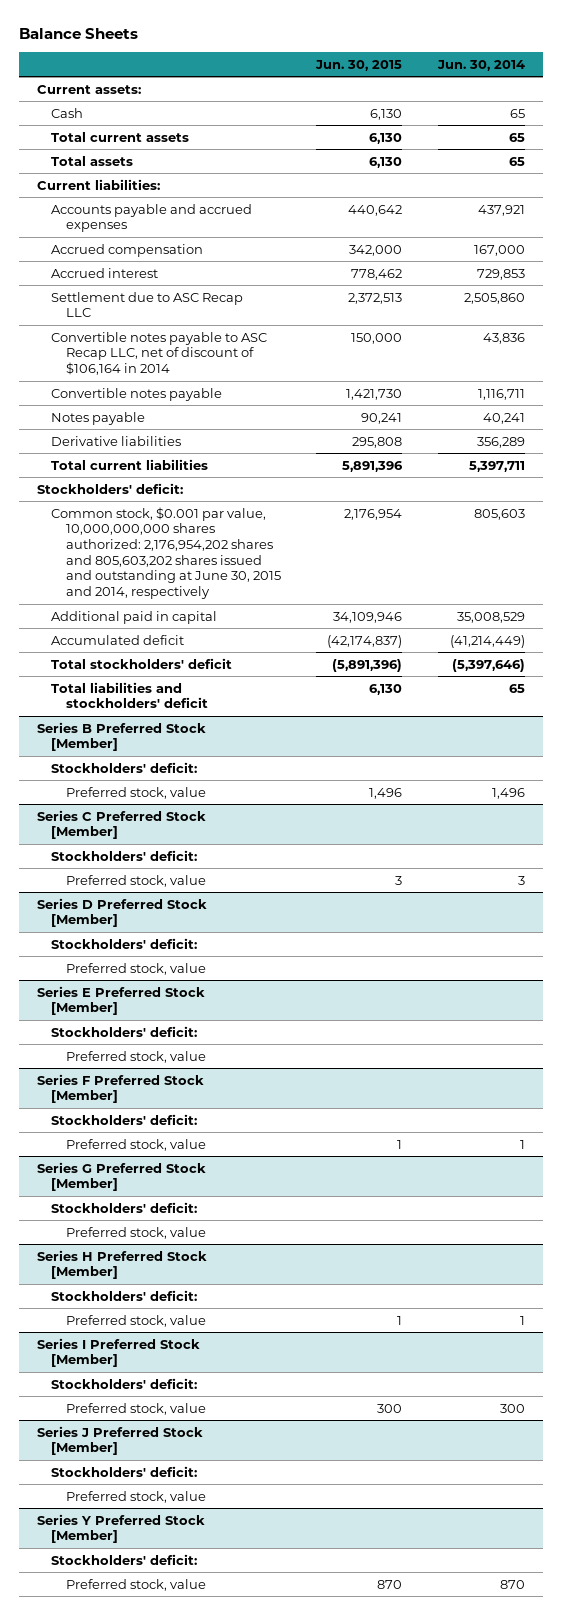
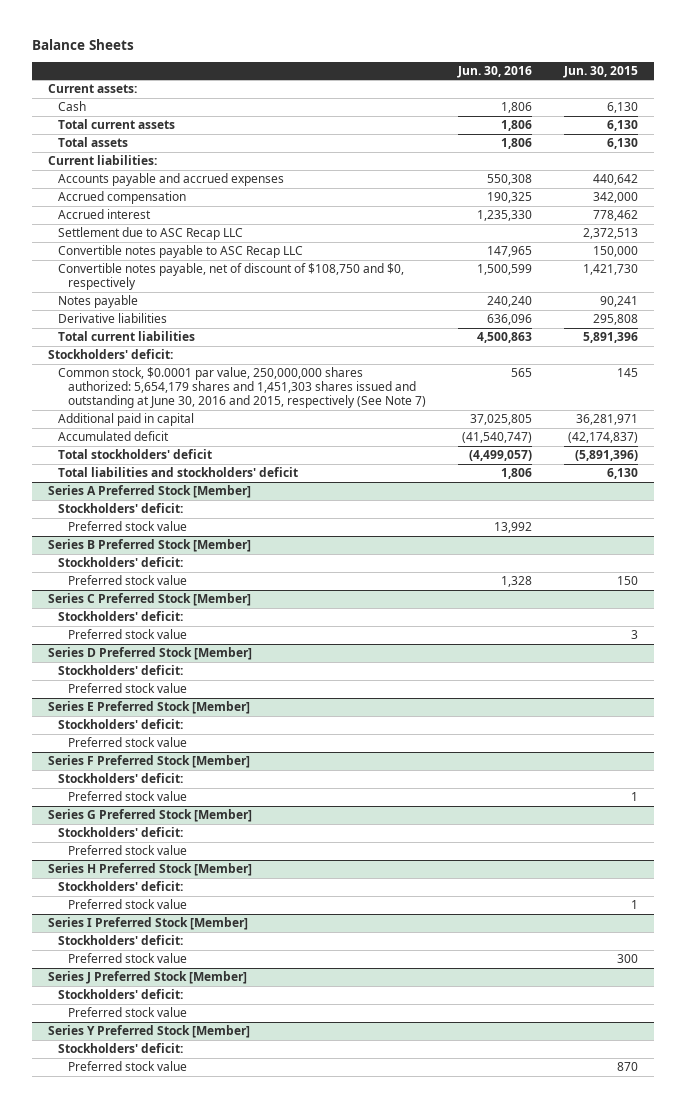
- | Jun. 30, 2015 | Jun. 30, 2014
+ | Jun. 30, 2016 | Jun. 30, 2015
- Convertible notes payable to ASC Recap LLC, net of discount of $106,164 in 2014 | 150,000 | 43,836
- Convertible notes payable | 1,421,730 | 1,116,711
+ Convertible notes payable to ASC Recap LLC | 147,965 | 150,000
+ Convertible notes payable, net of discount of $108,750 and $0, respectively | 1,500,599 | 1,421,730
- Common stock, $0.001 par value, 10,000,000,000 shares authorized: 2,176,954,202 shares and 805,603,202 shares issued and outstanding at June 30, 2015 and 2014, respectively | 2,176,954 | 805,603
- Additional paid in capital | 34,109,946 | 35,008,529
+ Common stock, $0.0001 par value, 250,000,000 shares authorized: 5,654,179 shares and 1,451,303 shares issued and outstanding at June 30, 2016 and 2015, respectively (See Note 7) | 565 | 145
+ Additional paid in capital | 37,025,805 | 36,281,971
+ Series A Preferred Stock [Member]
+ Stockholders' deficit:
+ Preferred stock value | 13,992 |
@ Series B Preferred Stock [Member]
- Preferred stock, value | 1,496 | 1,496
+ Preferred stock value | 1,328 | 150
@ Series C Preferred Stock [Member]
- Preferred stock, value | 3 | 3
+ Preferred stock value | | 3
@ Series D Preferred Stock [Member]
- Preferred stock, value
+ Preferred stock value
@ Series E Preferred Stock [Member]
- Preferred stock, value
+ Preferred stock value
@ Series F Preferred Stock [Member]
- Preferred stock, value | 1 | 1
+ Preferred stock value | | 1
@ Series G Preferred Stock [Member]
- Preferred stock, value
+ Preferred stock value
@ Series H Preferred Stock [Member]
- Preferred stock, value | 1 | 1
+ Preferred stock value | | 1
@ Series I Preferred Stock [Member]
- Preferred stock, value | 300 | 300
+ Preferred stock value | | 300
@ Series J Preferred Stock [Member]
- Preferred stock, value
+ Preferred stock value
@ Series Y Preferred Stock [Member]
- Preferred stock, value | 870 | 870
+ Preferred stock value | | 870

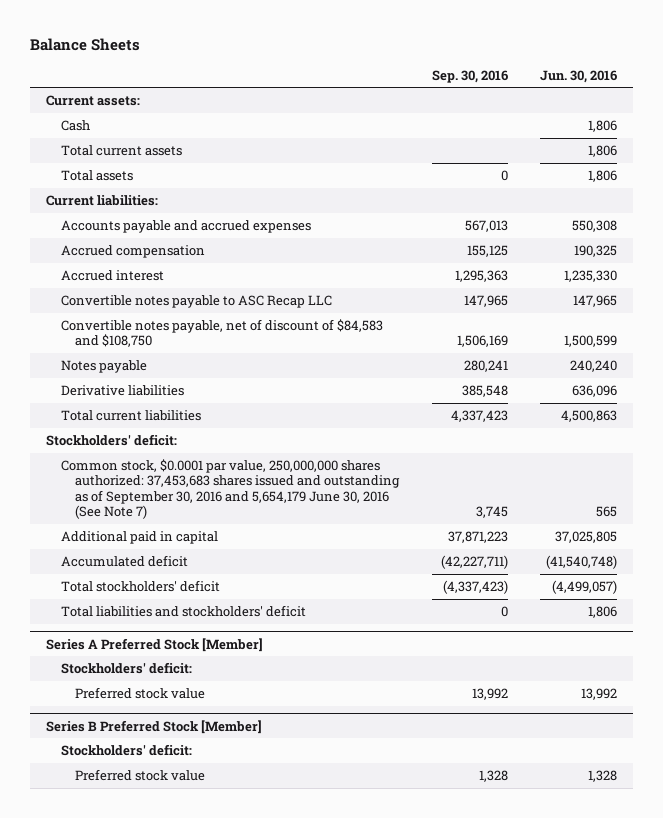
- | Jun. 30, 2016 | Jun. 30, 2015
+ | Sep. 30, 2016 | Jun. 30, 2016
- Settlement due to ASC Recap LLC | | 2,372,513
- Convertible notes payable, net of discount of $108,750 and $0, respectively | 1,500,599 | 1,421,730
+ Convertible notes payable, net of discount of $84,583 and $108,750 | 1,506,169 | 1,500,599
- Common stock, $0.0001 par value, 250,000,000 shares authorized: 5,654,179 shares and 1,451,303 shares issued and outstanding at June 30, 2016 and 2015, respectively (See Note 7) | 565 | 145
+ Common stock, $0.0001 par value, 250,000,000 shares authorized: 37,453,683 shares issued and outstanding as of September 30, 2016 and 5,654,179 June 30, 2016 (See Note 7) | 3,745 | 565
- Accumulated deficit | (41,540,747) | (42,174,837)
+ Accumulated deficit | (42,227,711) | (41,540,748)
- Series C Preferred Stock [Member]
- Stockholders' deficit:
- Preferred stock value | | 3
- Series D Preferred Stock [Member]
- Stockholders' deficit:
- Preferred stock value
- Series E Preferred Stock [Member]
- Stockholders' deficit:
- Preferred stock value
- Series F Preferred Stock [Member]
- Stockholders' deficit:
- Preferred stock value | | 1
- Series G Preferred Stock [Member]
- Stockholders' deficit:
- Preferred stock value
- Series H Preferred Stock [Member]
- Stockholders' deficit:
- Preferred stock value | | 1
- Series I Preferred Stock [Member]
- Stockholders' deficit:
- Preferred stock value | | 300
- Series J Preferred Stock [Member]
- Stockholders' deficit:
- Preferred stock value
- Series Y Preferred Stock [Member]
- Stockholders' deficit:
- Preferred stock value | | 870

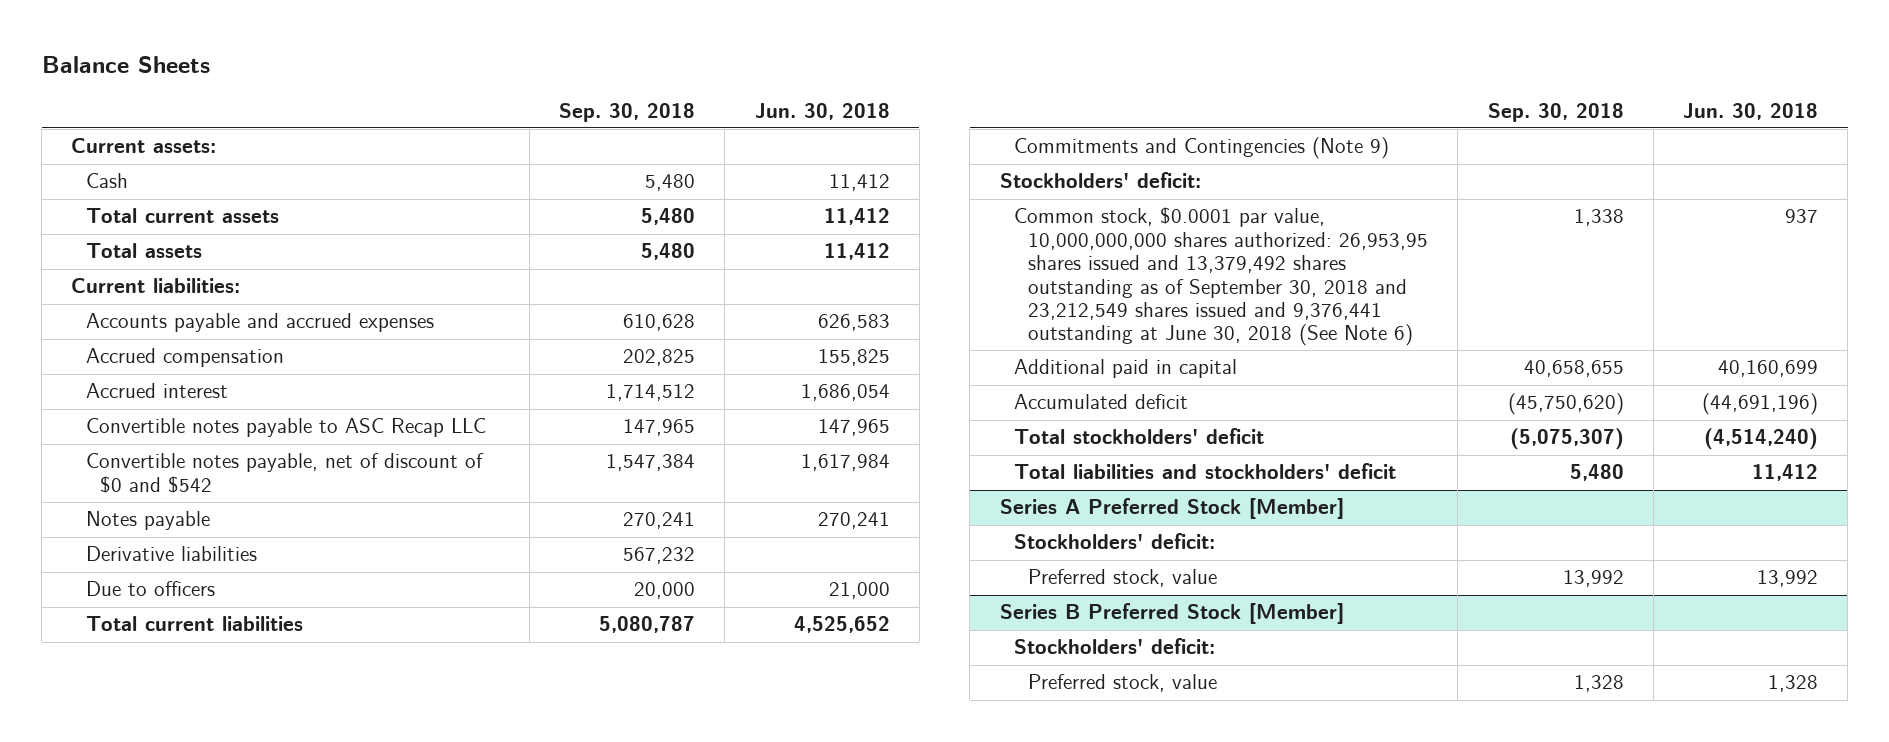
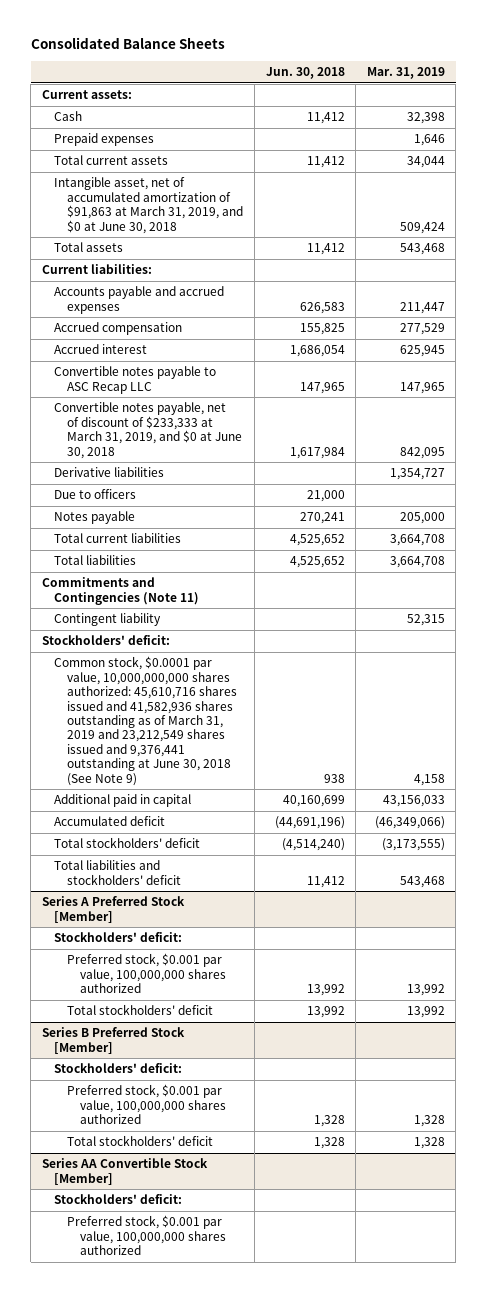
- Balance Sheets
+ Consolidated Balance Sheets
- | Sep. 30, 2018 | Jun. 30, 2018
+ | Jun. 30, 2018 | Mar. 31, 2019
+ Prepaid expenses | | 1,646
+ Intangible asset, net of accumulated amortization of $91,863 at March 31, 2019, and $0 at June 30, 2018 | | 509,424
- Convertible notes payable, net of discount of $0 and $542 | 1,547,384 | 1,617,984
+ Convertible notes payable, net of discount of $233,333 at March 31, 2019, and $0 at June 30, 2018 | 1,617,984 | 842,095
moved down: Notes payable | 270,241 | 205,000
- Commitments and Contingencies (Note 9)
+ Total liabilities | 4,525,652 | 3,664,708
+ Commitments and Contingencies (Note 11)
+ Contingent liability | | 52,315
- Common stock, $0.0001 par value, 10,000,000,000 shares authorized: 26,953,95 shares issued and 13,379,492 shares outstanding as of September 30, 2018 and 23,212,549 shares issued and 9,376,441 outstanding at June 30, 2018 (See Note 6) | 1,338 | 937
+ Common stock, $0.0001 par value, 10,000,000,000 shares authorized: 45,610,716 shares issued and 41,582,936 shares outstanding as of March 31, 2019 and 23,212,549 shares issued and 9,376,441 outstanding at June 30, 2018 (See Note 9) | 938 | 4,158
@ Series A Preferred Stock [Member]
- Preferred stock, value | 13,992 | 13,992
+ Preferred stock, $0.001 par value, 100,000,000 shares authorized | 13,992 | 13,992
+ Total stockholders' deficit | 13,992 | 13,992
@ Series B Preferred Stock [Member]
- Preferred stock, value | 1,328 | 1,328
+ Preferred stock, $0.001 par value, 100,000,000 shares authorized | 1,328 | 1,328
+ Total stockholders' deficit | 1,328 | 1,328
+ Series AA Convertible Stock [Member]
+ Stockholders' deficit:
+ Preferred stock, $0.001 par value, 100,000,000 shares authorized

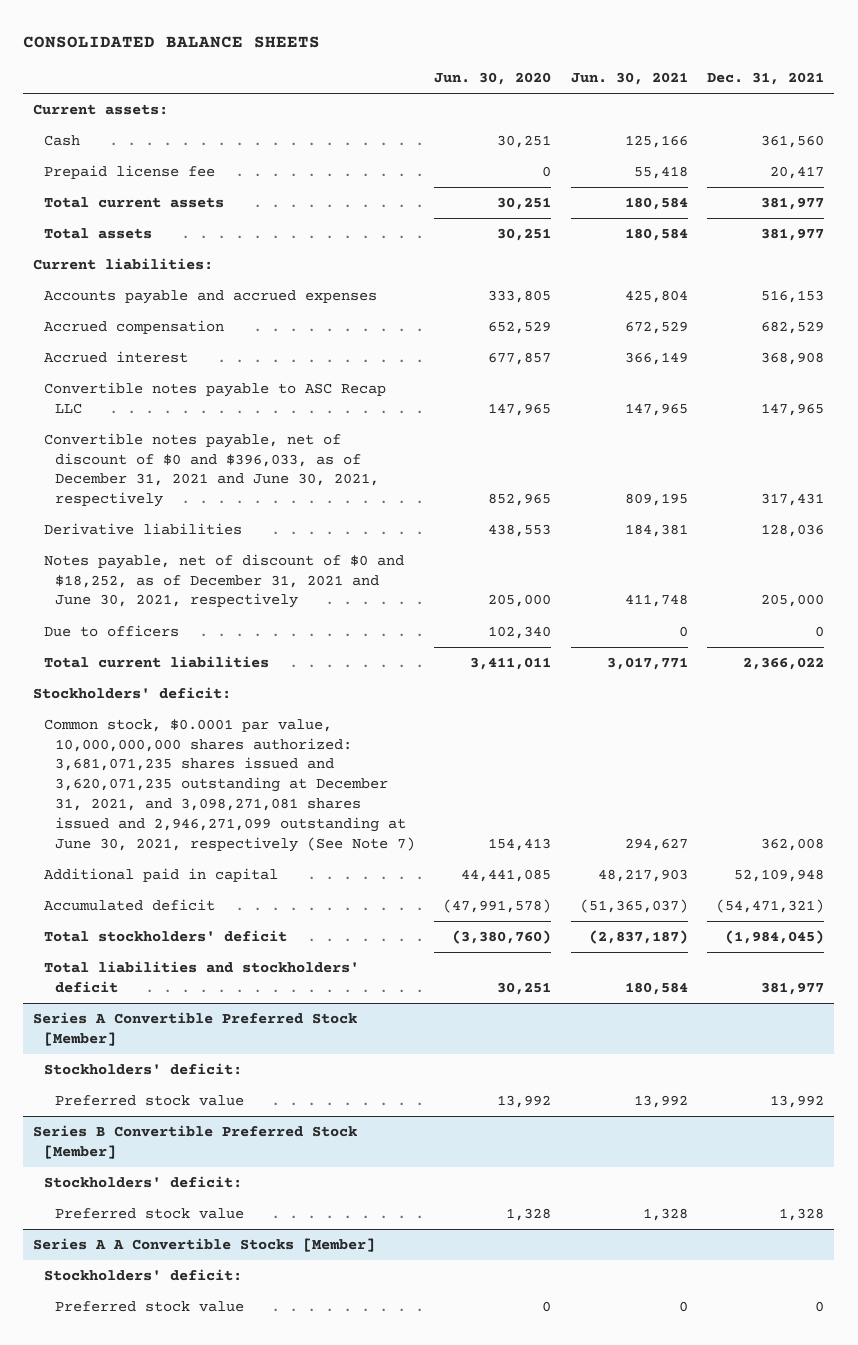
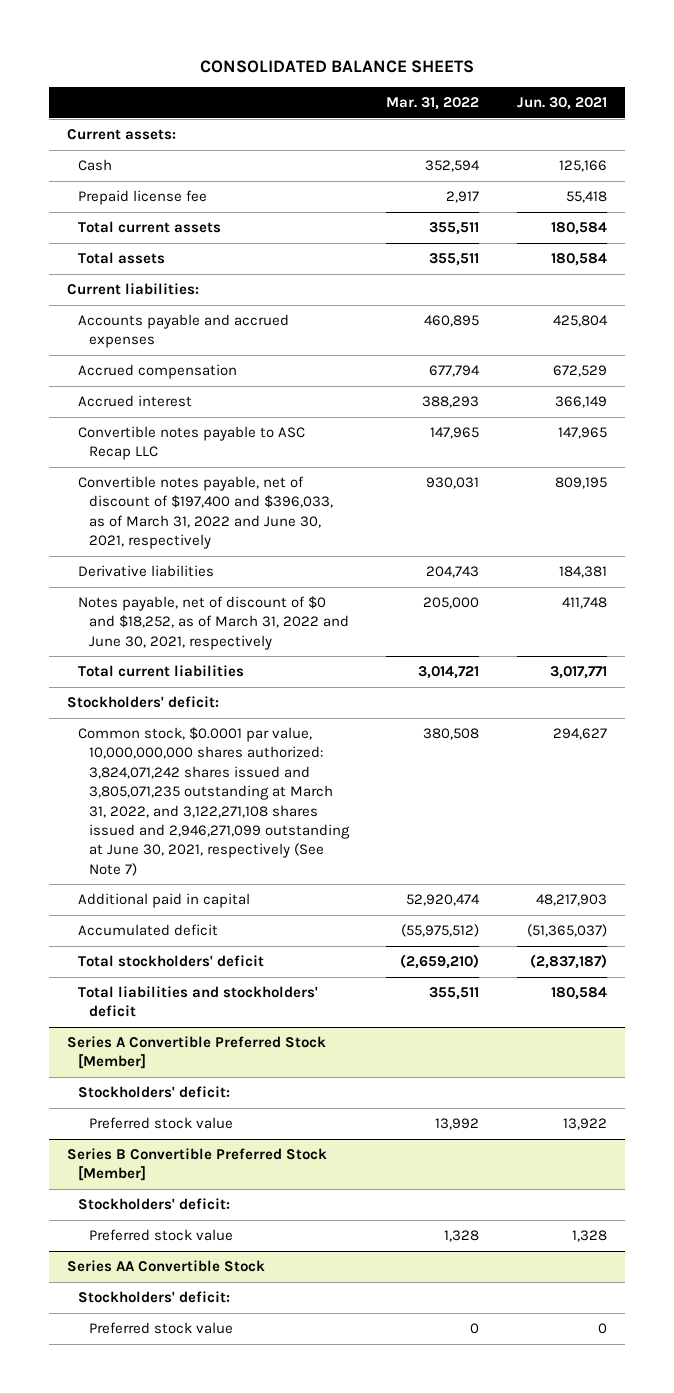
- | Jun. 30, 2020 | Jun. 30, 2021 | Dec. 31, 2021
+ | Mar. 31, 2022 | Jun. 30, 2021
- Convertible notes payable, net of discount of $0 and $396,033, as of December 31, 2021 and June 30, 2021, respectively | 852,965 | 809,195 | 317,431
+ Convertible notes payable, net of discount of $197,400 and $396,033, as of March 31, 2022 and June 30, 2021, respectively | 930,031 | 809,195
- Notes payable, net of discount of $0 and $18,252, as of December 31, 2021 and June 30, 2021, respectively | 205,000 | 411,748 | 205,000
- Due to officers | 102,340 | 0 | 0
+ Notes payable, net of discount of $0 and $18,252, as of March 31, 2022 and June 30, 2021, respectively | 205,000 | 411,748
- Common stock, $0.0001 par value, 10,000,000,000 shares authorized: 3,681,071,235 shares issued and 3,620,071,235 outstanding at December 31, 2021, and 3,098,271,081 shares issued and 2,946,271,099 outstanding at June 30, 2021, respectively (See Note 7) | 154,413 | 294,627 | 362,008
+ Common stock, $0.0001 par value, 10,000,000,000 shares authorized: 3,824,071,242 shares issued and 3,805,071,235 outstanding at March 31, 2022, and 3,122,271,108 shares issued and 2,946,271,099 outstanding at June 30, 2021, respectively (See Note 7) | 380,508 | 294,627
@ Series A Convertible Preferred Stock [Member]
- Preferred stock value | 13,992 | 13,992 | 13,992
+ Preferred stock value | 13,992 | 13,922
- Series A A Convertible Stocks [Member]
+ Series AA Convertible Stock

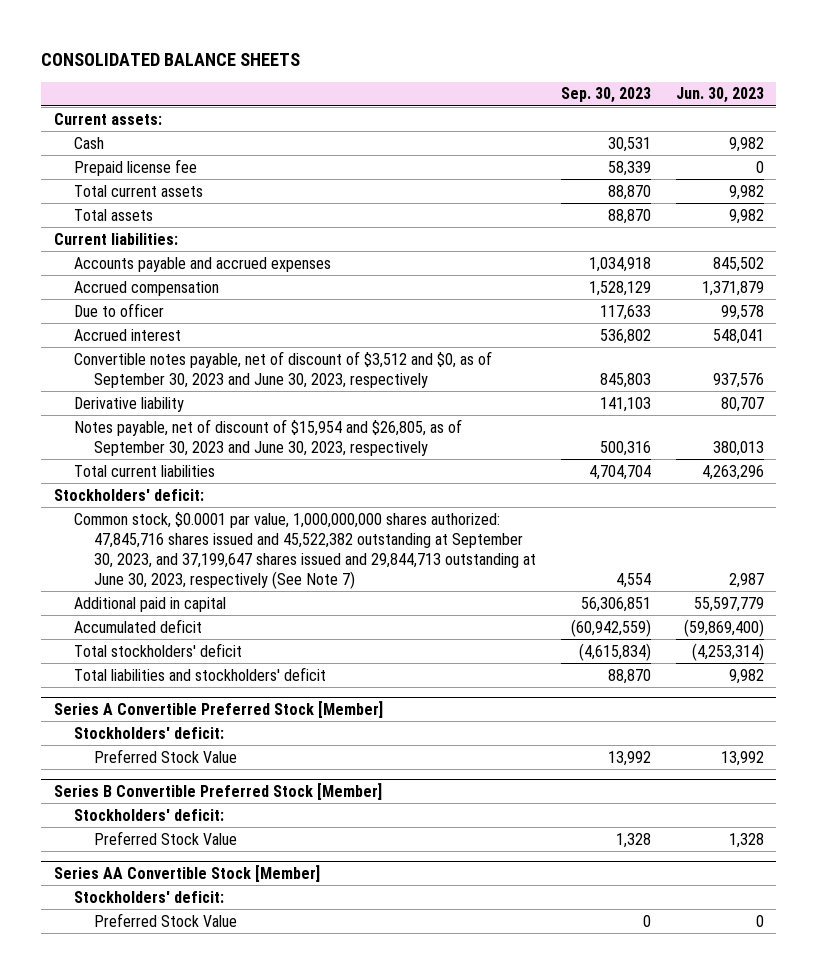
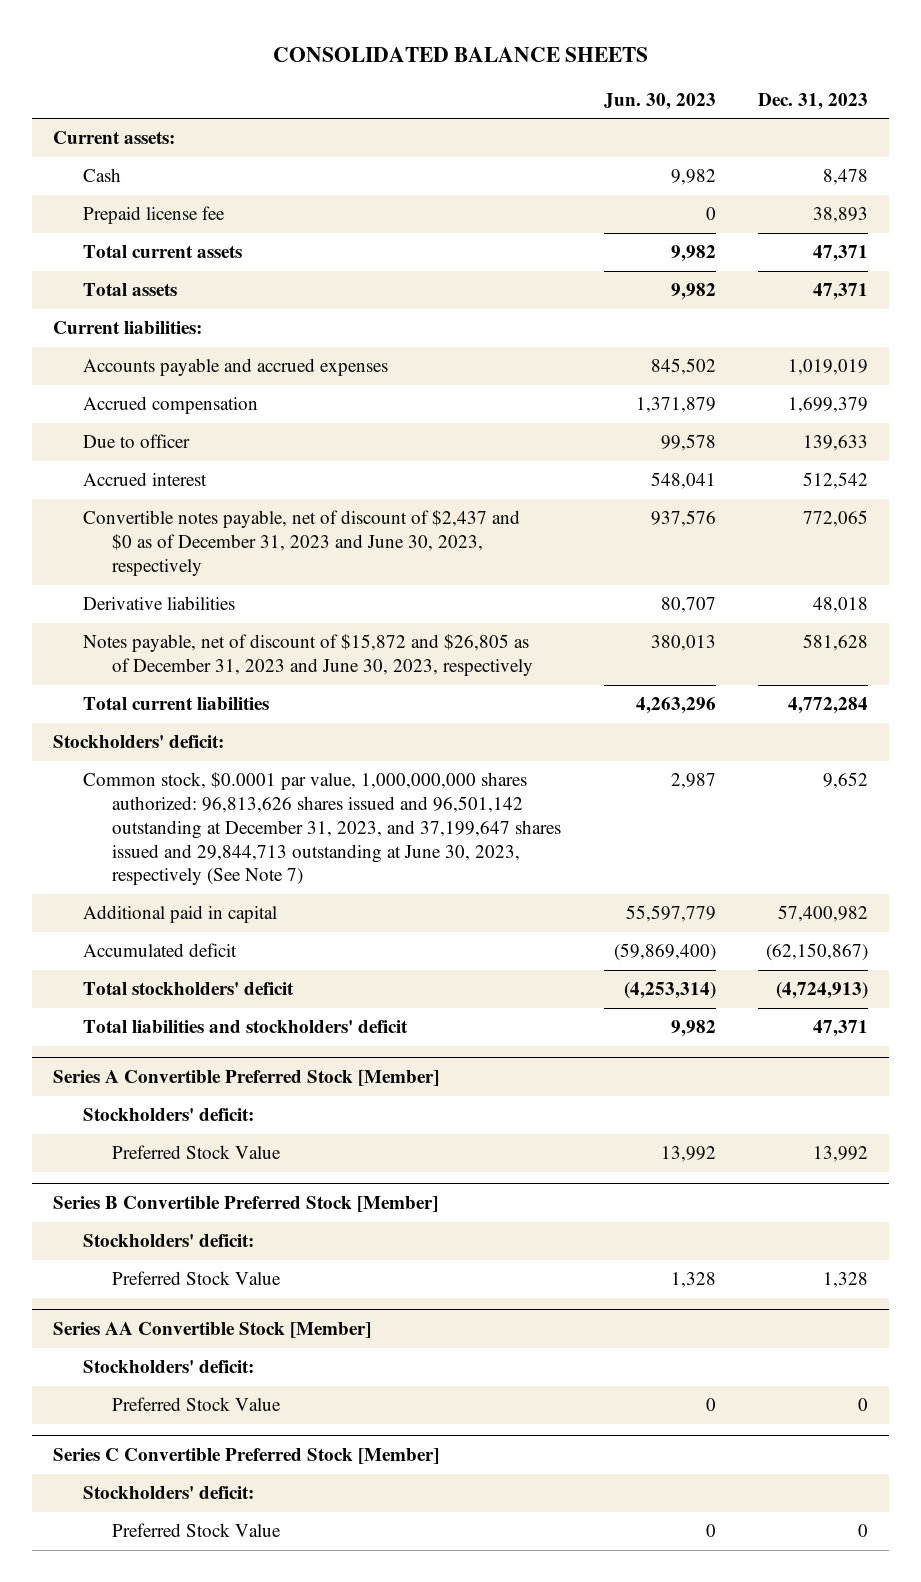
- | Sep. 30, 2023 | Jun. 30, 2023
+ | Jun. 30, 2023 | Dec. 31, 2023
- Convertible notes payable, net of discount of $3,512 and $0, as of September 30, 2023 and June 30, 2023, respectively | 845,803 | 937,576
- Derivative liability | 141,103 | 80,707
- Notes payable, net of discount of $15,954 and $26,805, as of September 30, 2023 and June 30, 2023, respectively | 500,316 | 380,013
+ Convertible notes payable, net of discount of $2,437 and $0 as of December 31, 2023 and June 30, 2023, respectively | 937,576 | 772,065
+ Derivative liabilities | 80,707 | 48,018
+ Notes payable, net of discount of $15,872 and $26,805 as of December 31, 2023 and June 30, 2023, respectively | 380,013 | 581,628
- Common stock, $0.0001 par value, 1,000,000,000 shares authorized: 47,845,716 shares issued and 45,522,382 outstanding at September 30, 2023, and 37,199,647 shares issued and 29,844,713 outstanding at June 30, 2023, respectively (See Note 7) | 4,554 | 2,987
+ Common stock, $0.0001 par value, 1,000,000,000 shares authorized: 96,813,626 shares issued and 96,501,142 outstanding at December 31, 2023, and 37,199,647 shares issued and 29,844,713 outstanding at June 30, 2023, respectively (See Note 7) | 2,987 | 9,652
+ Series C Convertible Preferred Stock [Member]
+ Stockholders' deficit:
+ Preferred Stock Value | 0 | 0

